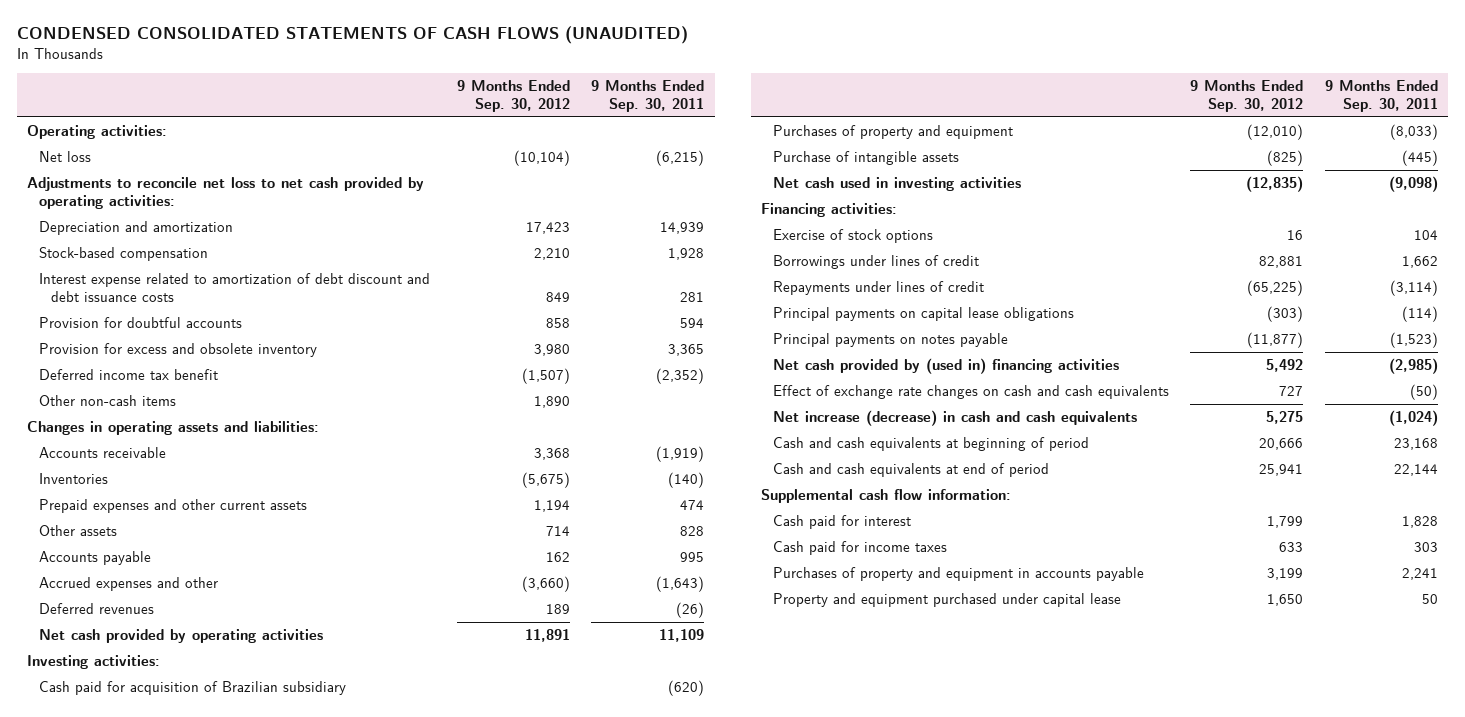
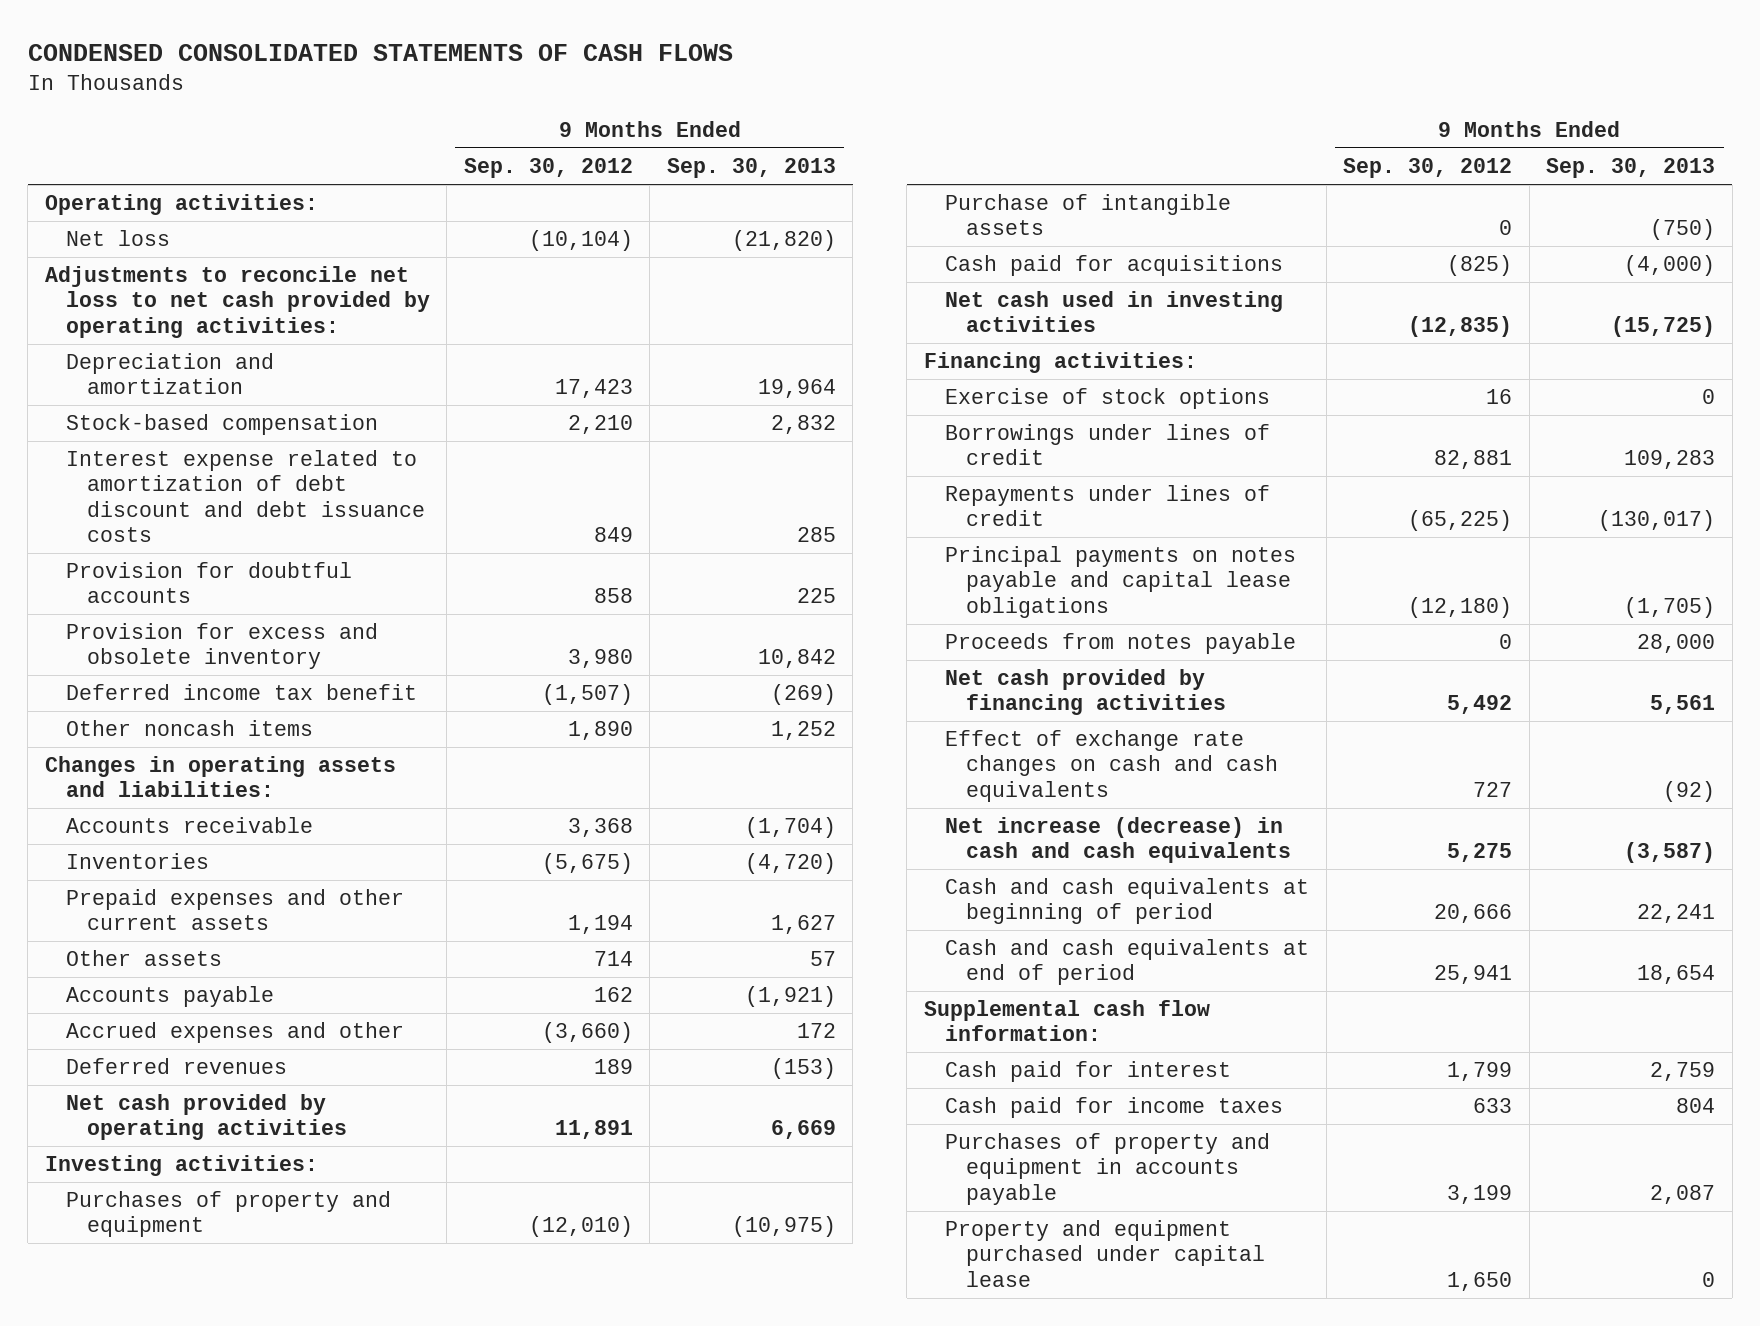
- CONDENSED CONSOLIDATED STATEMENTS OF CASH FLOWS (UNAUDITED)
+ CONDENSED CONSOLIDATED STATEMENTS OF CASH FLOWS
- | 9 Months Ended Sep. 30, 2012 | 9 Months Ended Sep. 30, 2011
+ | 9 Months Ended Sep. 30, 2012 | 9 Months Ended Sep. 30, 2013
- Other non-cash items | 1,890 |
+ Other noncash items | 1,890 | 1,252
- Cash paid for acquisition of Brazilian subsidiary | | (620)
- Purchase of intangible assets | (825) | (445)
+ Purchase of intangible assets | 0 | (750)
+ Cash paid for acquisitions | (825) | (4,000)
- Principal payments on capital lease obligations | (303) | (114)
- Principal payments on notes payable | (11,877) | (1,523)
- Net cash provided by (used in) financing activities | 5,492 | (2,985)
+ Principal payments on notes payable and capital lease obligations | (12,180) | (1,705)
+ Proceeds from notes payable | 0 | 28,000
+ Net cash provided by financing activities | 5,492 | 5,561

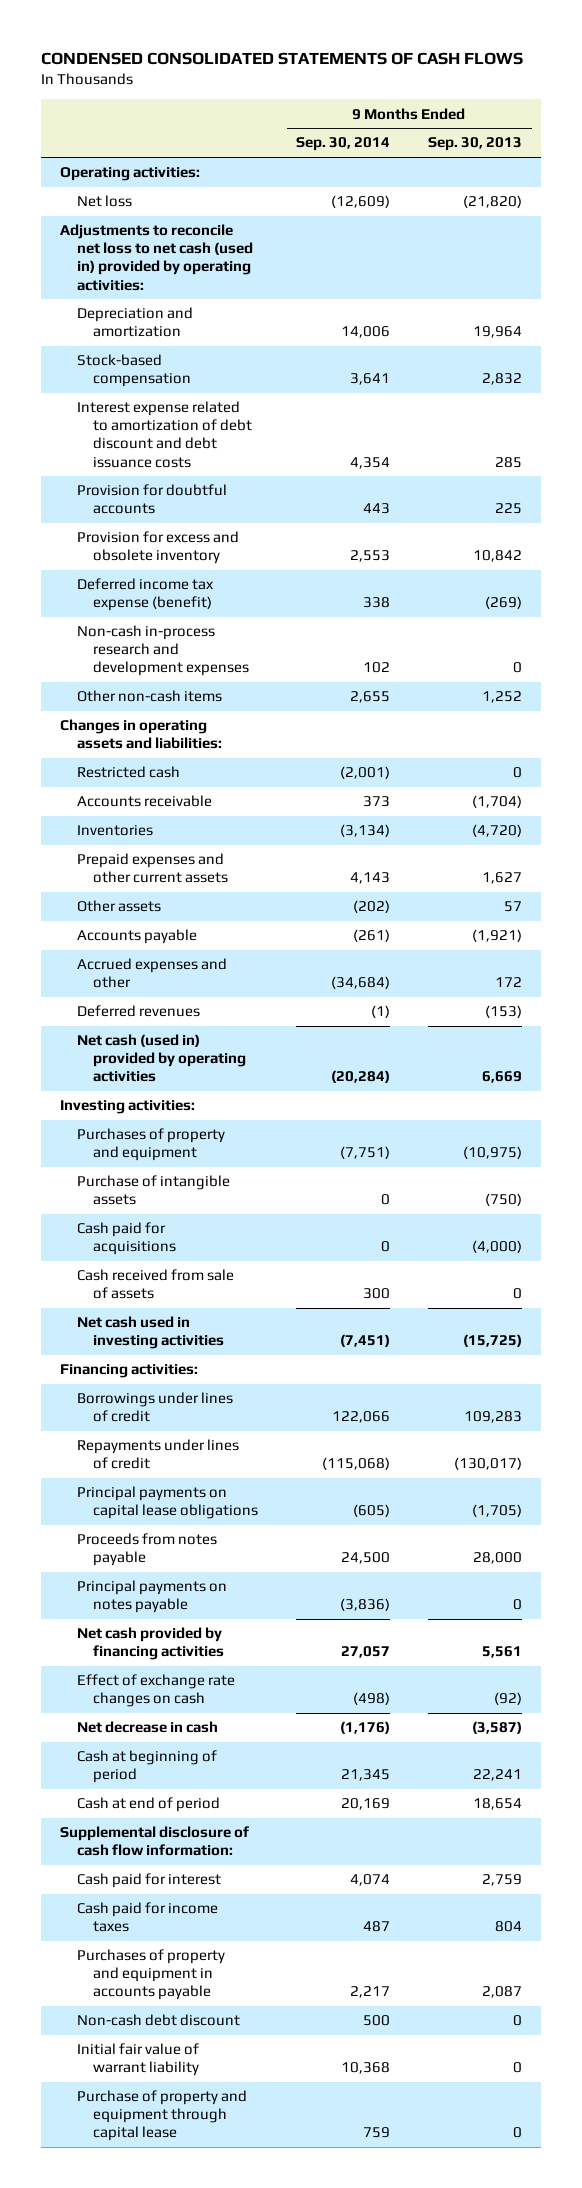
- | 9 Months Ended Sep. 30, 2012 | 9 Months Ended Sep. 30, 2013
+ | 9 Months Ended Sep. 30, 2014 | 9 Months Ended Sep. 30, 2013
- Adjustments to reconcile net loss to net cash provided by operating activities:
+ Adjustments to reconcile net loss to net cash (used in) provided by operating activities:
- Deferred income tax benefit | (1,507) | (269)
- Other noncash items | 1,890 | 1,252
+ Deferred income tax expense (benefit) | 338 | (269)
+ Non-cash in-process research and development expenses | 102 | 0
+ Other non-cash items | 2,655 | 1,252
+ Restricted cash | (2,001) | 0
- Net cash provided by operating activities | 11,891 | 6,669
+ Net cash (used in) provided by operating activities | (20,284) | 6,669
+ Cash received from sale of assets | 300 | 0
- Exercise of stock options | 16 | 0
- Principal payments on notes payable and capital lease obligations | (12,180) | (1,705)
+ Principal payments on capital lease obligations | (605) | (1,705)
+ Principal payments on notes payable | (3,836) | 0
- Effect of exchange rate changes on cash and cash equivalents | 727 | (92)
- Net increase (decrease) in cash and cash equivalents | 5,275 | (3,587)
- Cash and cash equivalents at beginning of period | 20,666 | 22,241
- Cash and cash equivalents at end of period | 25,941 | 18,654
- Supplemental cash flow information:
+ Effect of exchange rate changes on cash | (498) | (92)
+ Net decrease in cash | (1,176) | (3,587)
+ Cash at beginning of period | 21,345 | 22,241
+ Cash at end of period | 20,169 | 18,654
+ Supplemental disclosure of cash flow information:
- Property and equipment purchased under capital lease | 1,650 | 0
+ Non-cash debt discount | 500 | 0
+ Initial fair value of warrant liability | 10,368 | 0
+ Purchase of property and equipment through capital lease | 759 | 0

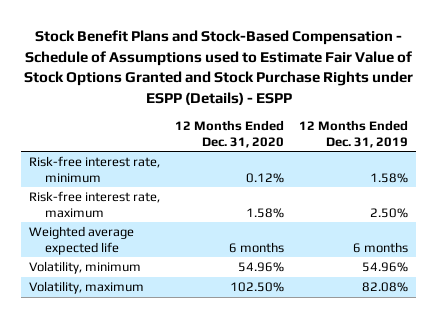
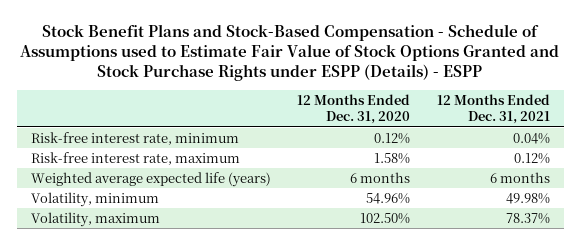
- | 12 Months Ended Dec. 31, 2020 | 12 Months Ended Dec. 31, 2019
+ | 12 Months Ended Dec. 31, 2020 | 12 Months Ended Dec. 31, 2021
- Weighted average expected life | 6 months | 6 months
+ Weighted average expected life (years) | 6 months | 6 months

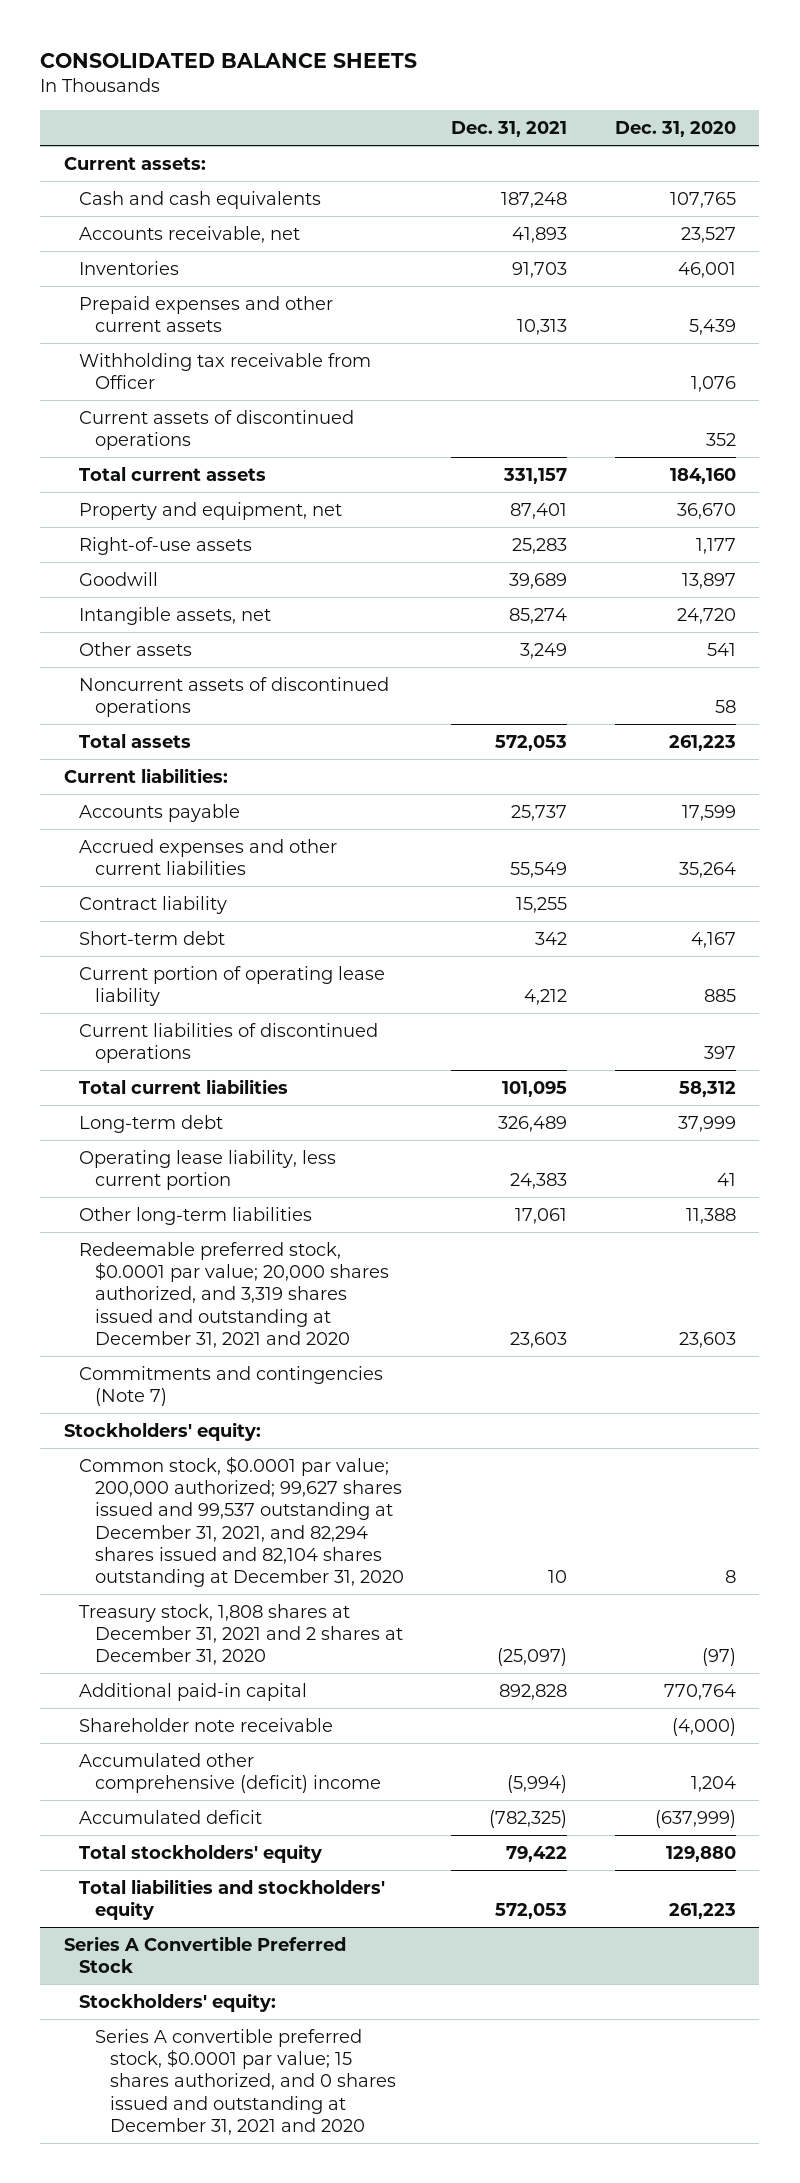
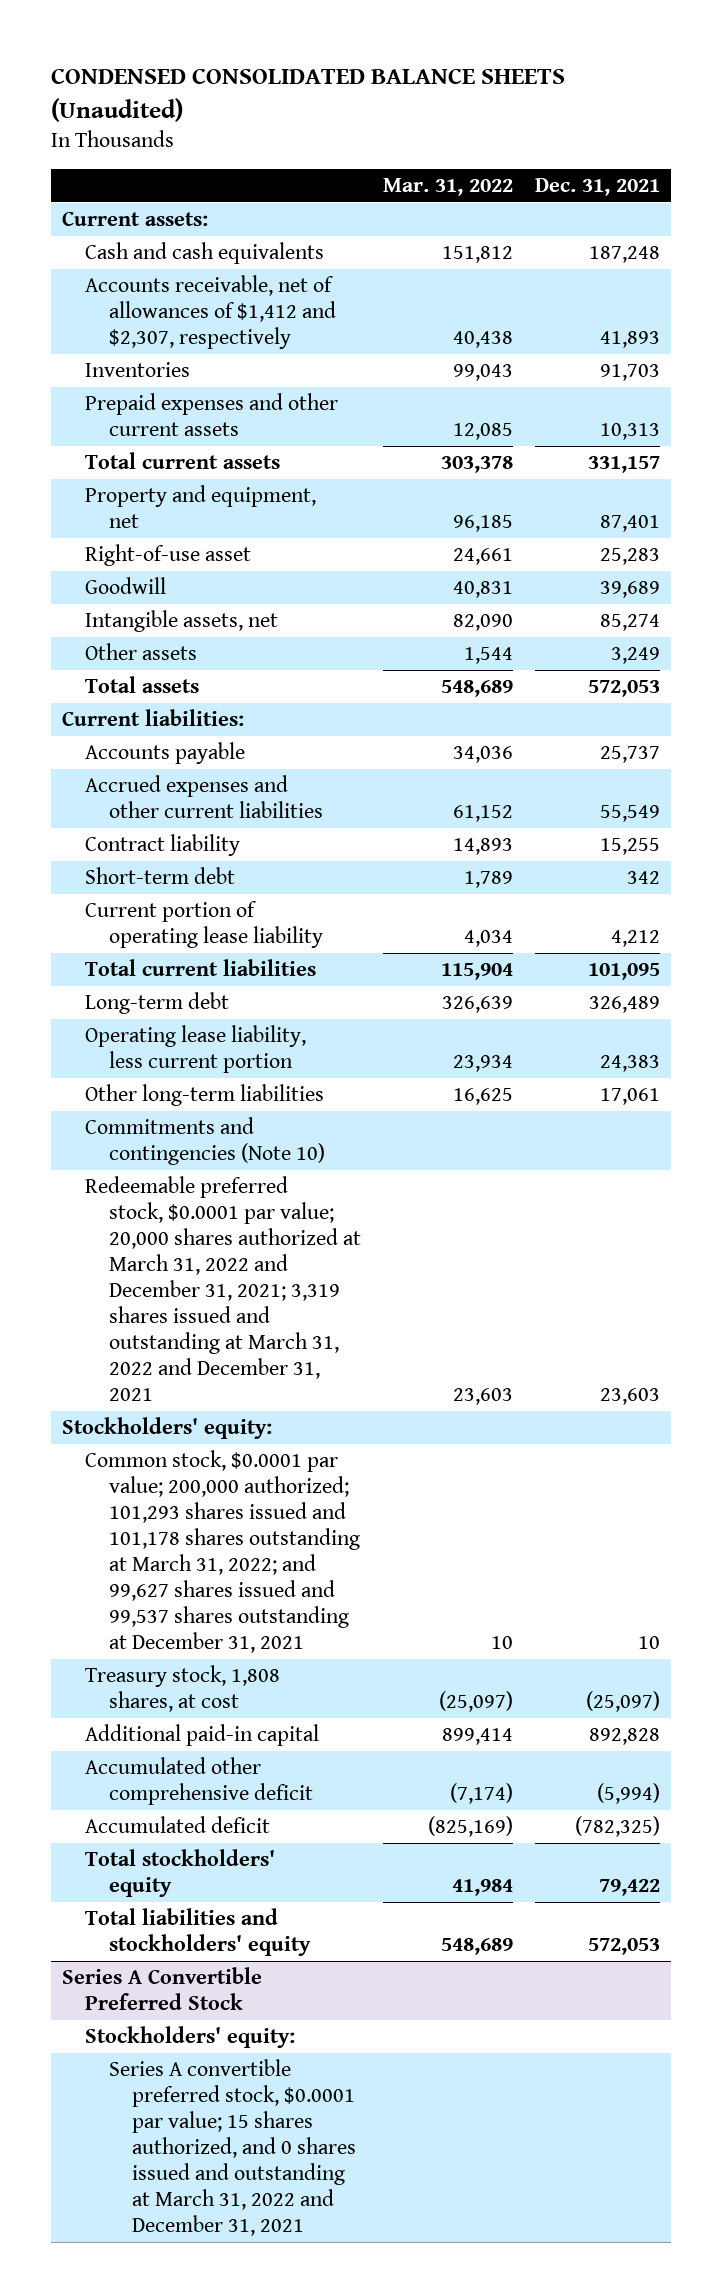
- CONSOLIDATED BALANCE SHEETS
+ CONDENSED CONSOLIDATED BALANCE SHEETS (Unaudited)
- | Dec. 31, 2021 | Dec. 31, 2020
+ | Mar. 31, 2022 | Dec. 31, 2021
- Accounts receivable, net | 41,893 | 23,527
+ Accounts receivable, net of allowances of $1,412 and $2,307, respectively | 40,438 | 41,893
- Withholding tax receivable from Officer | | 1,076
- Current assets of discontinued operations | | 352
- Right-of-use assets | 25,283 | 1,177
+ Right-of-use asset | 24,661 | 25,283
- Noncurrent assets of discontinued operations | | 58
- Current liabilities of discontinued operations | | 397
- Redeemable preferred stock, $0.0001 par value; 20,000 shares authorized, and 3,319 shares issued and outstanding at December 31, 2021 and 2020 | 23,603 | 23,603
- Commitments and contingencies (Note 7)
+ Commitments and contingencies (Note 10)
+ Redeemable preferred stock, $0.0001 par value; 20,000 shares authorized at March 31, 2022 and December 31, 2021; 3,319 shares issued and outstanding at March 31, 2022 and December 31, 2021 | 23,603 | 23,603
- Common stock, $0.0001 par value; 200,000 authorized; 99,627 shares issued and 99,537 outstanding at December 31, 2021, and 82,294 shares issued and 82,104 shares outstanding at December 31, 2020 | 10 | 8
- Treasury stock, 1,808 shares at December 31, 2021 and 2 shares at December 31, 2020 | (25,097) | (97)
+ Common stock, $0.0001 par value; 200,000 authorized; 101,293 shares issued and 101,178 shares outstanding at March 31, 2022; and 99,627 shares issued and 99,537 shares outstanding at December 31, 2021 | 10 | 10
+ Treasury stock, 1,808 shares, at cost | (25,097) | (25,097)
- Shareholder note receivable | | (4,000)
- Accumulated other comprehensive (deficit) income | (5,994) | 1,204
+ Accumulated other comprehensive deficit | (7,174) | (5,994)
@ Series A Convertible Preferred Stock
- Series A convertible preferred stock, $0.0001 par value; 15 shares authorized, and 0 shares issued and outstanding at December 31, 2021 and 2020
+ Series A convertible preferred stock, $0.0001 par value; 15 shares authorized, and 0 shares issued and outstanding at March 31, 2022 and December 31, 2021

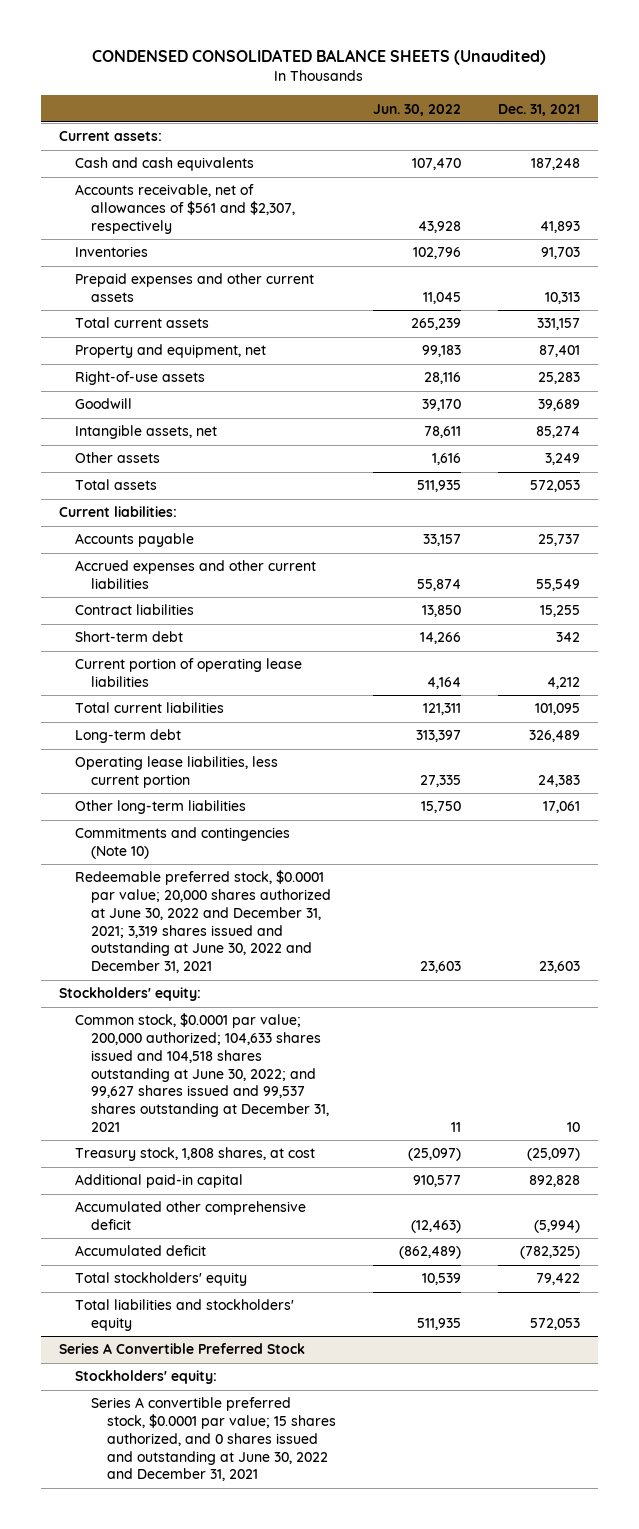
- | Mar. 31, 2022 | Dec. 31, 2021
+ | Jun. 30, 2022 | Dec. 31, 2021
- Accounts receivable, net of allowances of $1,412 and $2,307, respectively | 40,438 | 41,893
+ Accounts receivable, net of allowances of $561 and $2,307, respectively | 43,928 | 41,893
- Right-of-use asset | 24,661 | 25,283
+ Right-of-use assets | 28,116 | 25,283
- Contract liability | 14,893 | 15,255
+ Contract liabilities | 13,850 | 15,255
- Current portion of operating lease liability | 4,034 | 4,212
+ Current portion of operating lease liabilities | 4,164 | 4,212
- Operating lease liability, less current portion | 23,934 | 24,383
+ Operating lease liabilities, less current portion | 27,335 | 24,383
- Redeemable preferred stock, $0.0001 par value; 20,000 shares authorized at March 31, 2022 and December 31, 2021; 3,319 shares issued and outstanding at March 31, 2022 and December 31, 2021 | 23,603 | 23,603
+ Redeemable preferred stock, $0.0001 par value; 20,000 shares authorized at June 30, 2022 and December 31, 2021; 3,319 shares issued and outstanding at June 30, 2022 and December 31, 2021 | 23,603 | 23,603
- Common stock, $0.0001 par value; 200,000 authorized; 101,293 shares issued and 101,178 shares outstanding at March 31, 2022; and 99,627 shares issued and 99,537 shares outstanding at December 31, 2021 | 10 | 10
+ Common stock, $0.0001 par value; 200,000 authorized; 104,633 shares issued and 104,518 shares outstanding at June 30, 2022; and 99,627 shares issued and 99,537 shares outstanding at December 31, 2021 | 11 | 10
@ Series A Convertible Preferred Stock
- Series A convertible preferred stock, $0.0001 par value; 15 shares authorized, and 0 shares issued and outstanding at March 31, 2022 and December 31, 2021
+ Series A convertible preferred stock, $0.0001 par value; 15 shares authorized, and 0 shares issued and outstanding at June 30, 2022 and December 31, 2021

